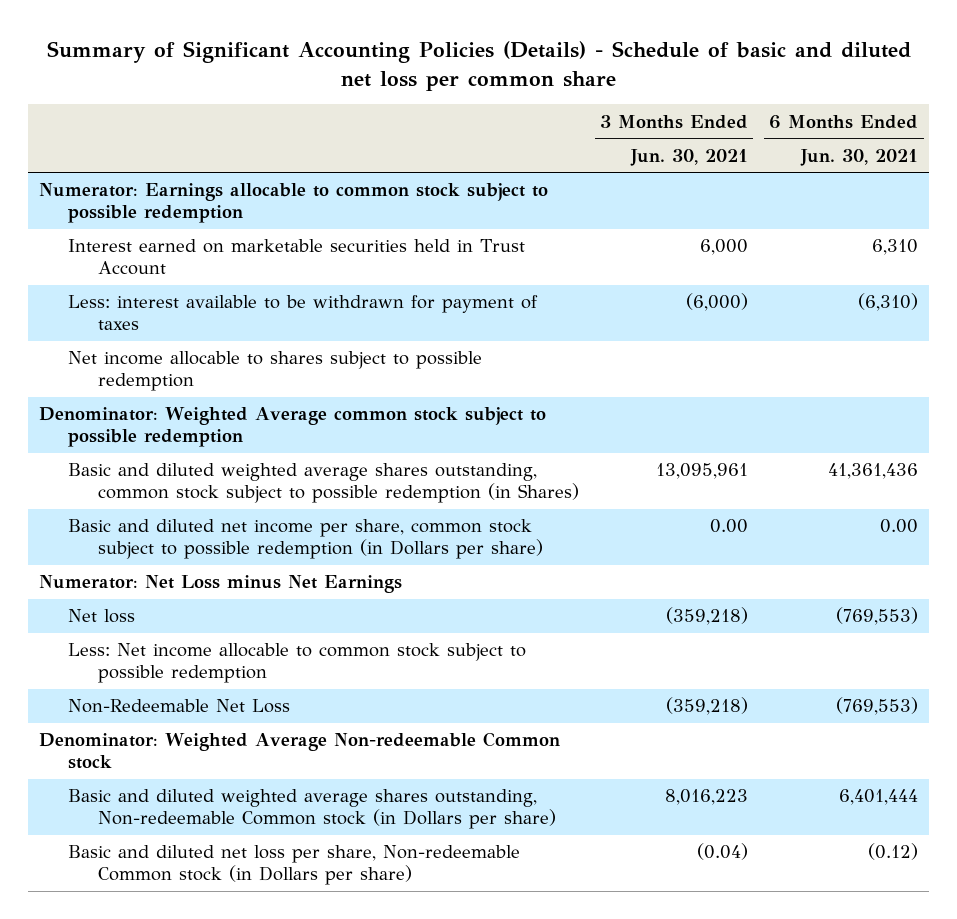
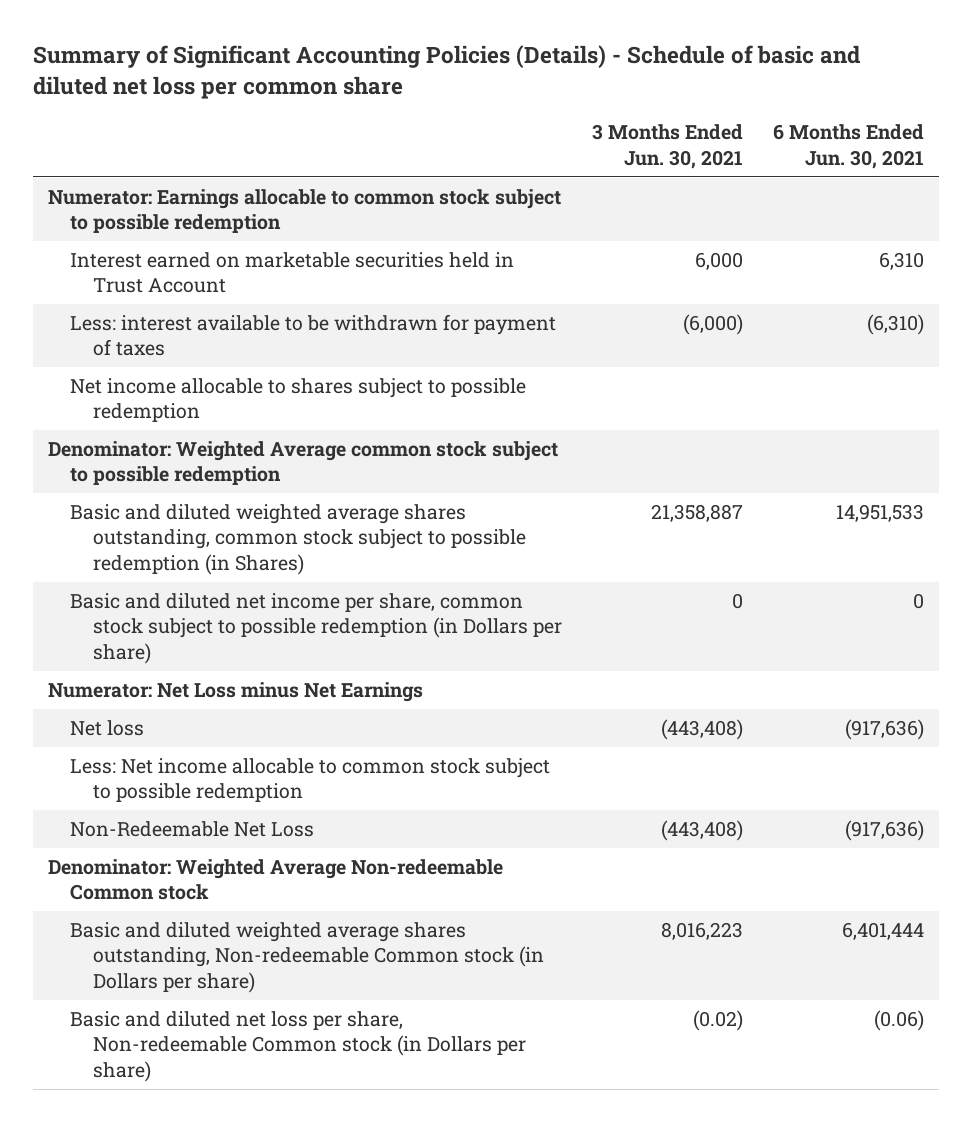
- Basic and diluted weighted average shares outstanding, common stock subject to possible redemption (in Shares) | 13,095,961 | 41,361,436
- Basic and diluted net income per share, common stock subject to possible redemption (in Dollars per share) | 0.00 | 0.00
+ Basic and diluted weighted average shares outstanding, common stock subject to possible redemption (in Shares) | 21,358,887 | 14,951,533
+ Basic and diluted net income per share, common stock subject to possible redemption (in Dollars per share) | 0 | 0
- Net loss | (359,218) | (769,553)
+ Net loss | (443,408) | (917,636)
- Non-Redeemable Net Loss | (359,218) | (769,553)
+ Non-Redeemable Net Loss | (443,408) | (917,636)
- Basic and diluted net loss per share, Non-redeemable Common stock (in Dollars per share) | (0.04) | (0.12)
+ Basic and diluted net loss per share, Non-redeemable Common stock (in Dollars per share) | (0.02) | (0.06)

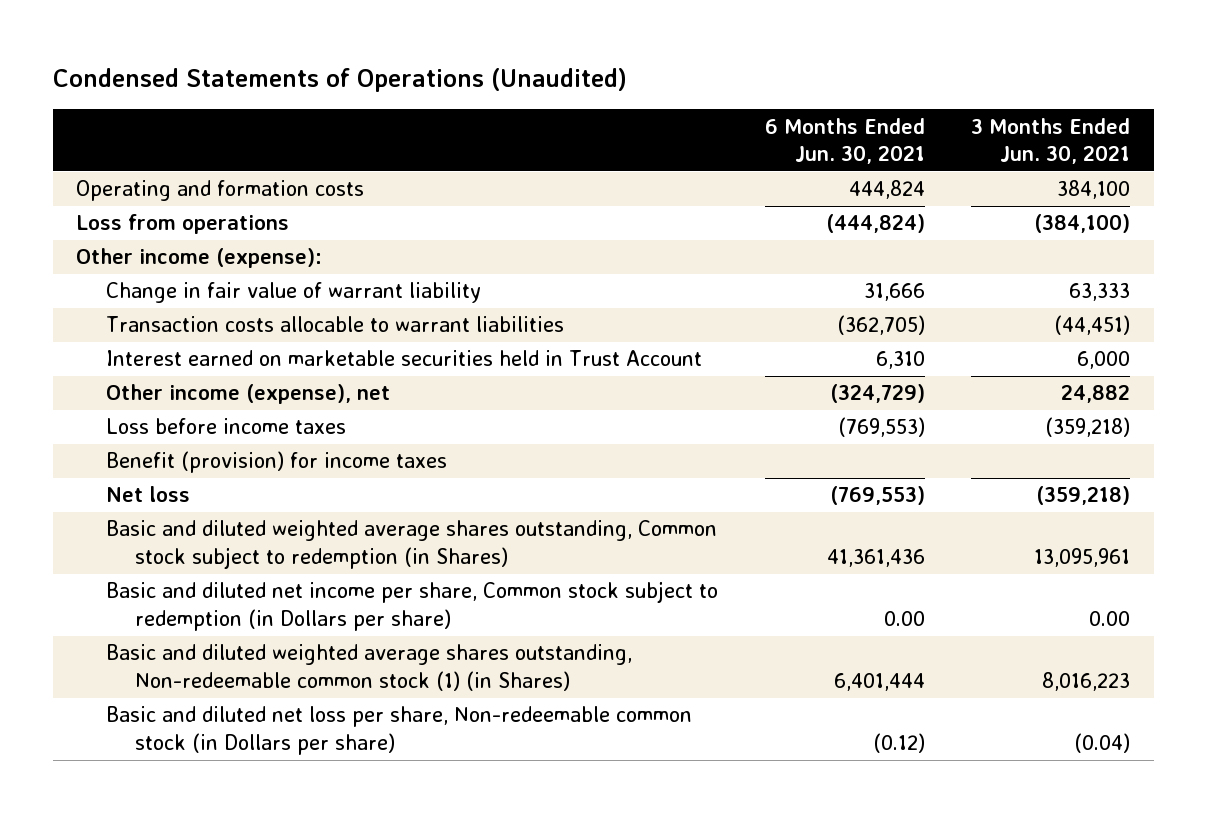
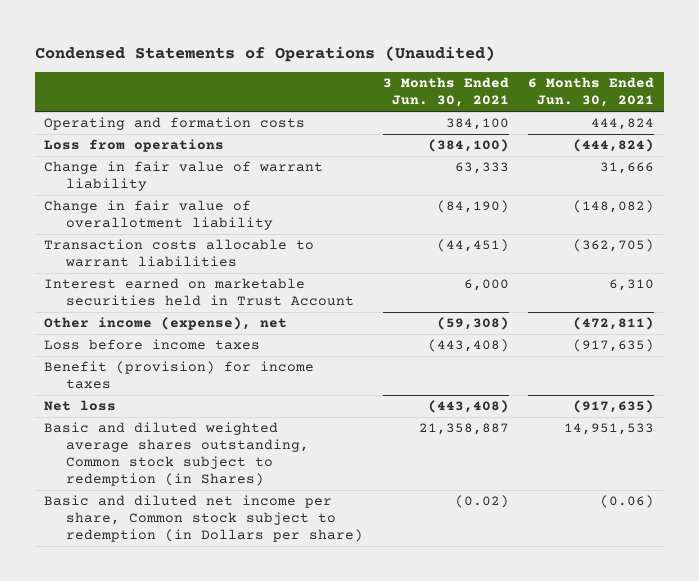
- | 6 Months Ended Jun. 30, 2021 | 3 Months Ended Jun. 30, 2021
+ | 3 Months Ended Jun. 30, 2021 | 6 Months Ended Jun. 30, 2021
- Other income (expense):
+ Change in fair value of overallotment liability | (84,190) | (148,082)
- Other income (expense), net | (324,729) | 24,882
- Loss before income taxes | (769,553) | (359,218)
+ Other income (expense), net | (59,308) | (472,811)
+ Loss before income taxes | (443,408) | (917,635)
- Net loss | (769,553) | (359,218)
- Basic and diluted weighted average shares outstanding, Common stock subject to redemption (in Shares) | 41,361,436 | 13,095,961
- Basic and diluted net income per share, Common stock subject to redemption (in Dollars per share) | 0.00 | 0.00
- Basic and diluted weighted average shares outstanding, Non-redeemable common stock (1) (in Shares) | 6,401,444 | 8,016,223
- Basic and diluted net loss per share, Non-redeemable common stock (in Dollars per share) | (0.12) | (0.04)
+ Net loss | (443,408) | (917,635)
+ Basic and diluted weighted average shares outstanding, Common stock subject to redemption (in Shares) | 21,358,887 | 14,951,533
+ Basic and diluted net income per share, Common stock subject to redemption (in Dollars per share) | (0.02) | (0.06)

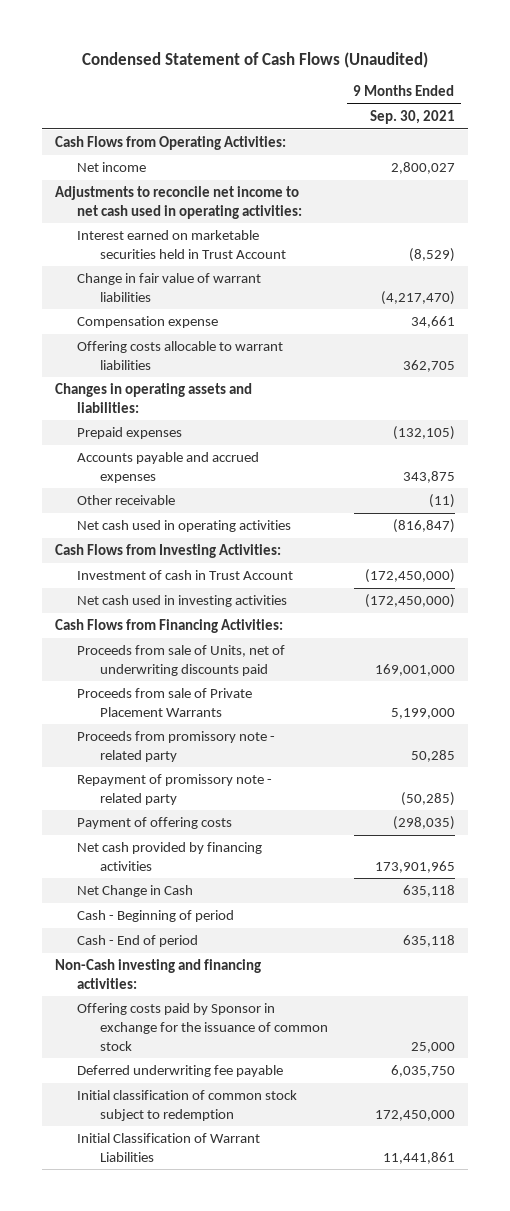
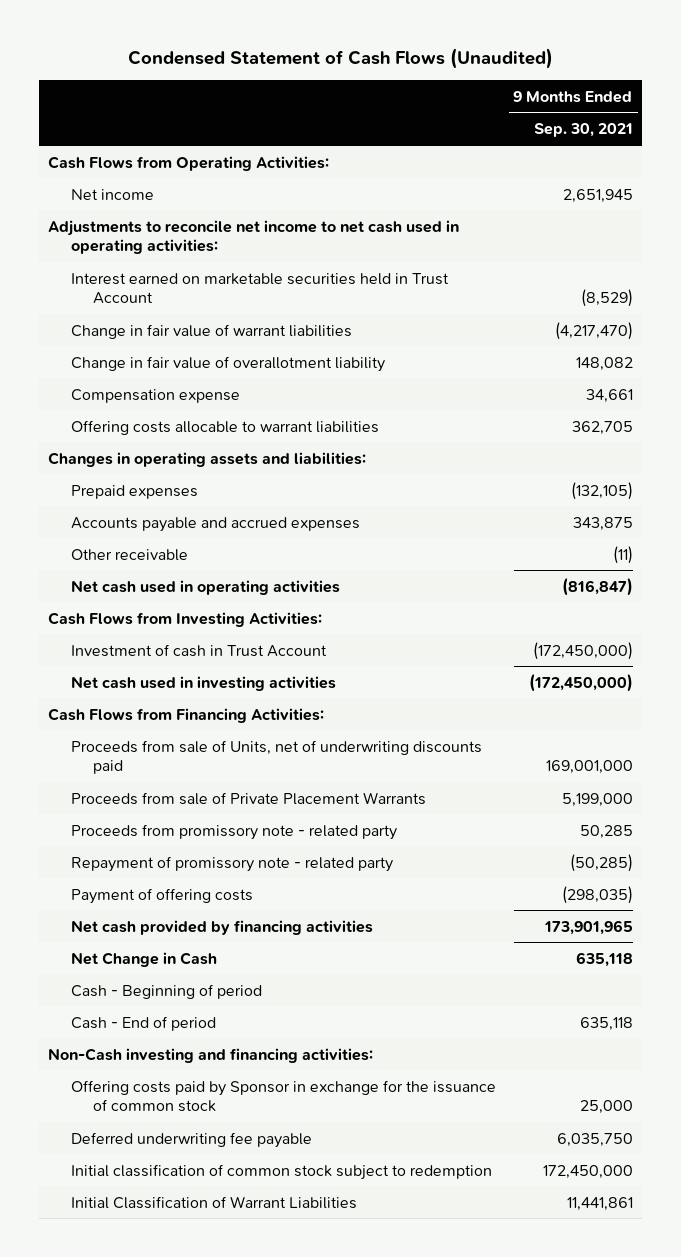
- Net income | 2,800,027
+ Net income | 2,651,945
+ Change in fair value of overallotment liability | 148,082

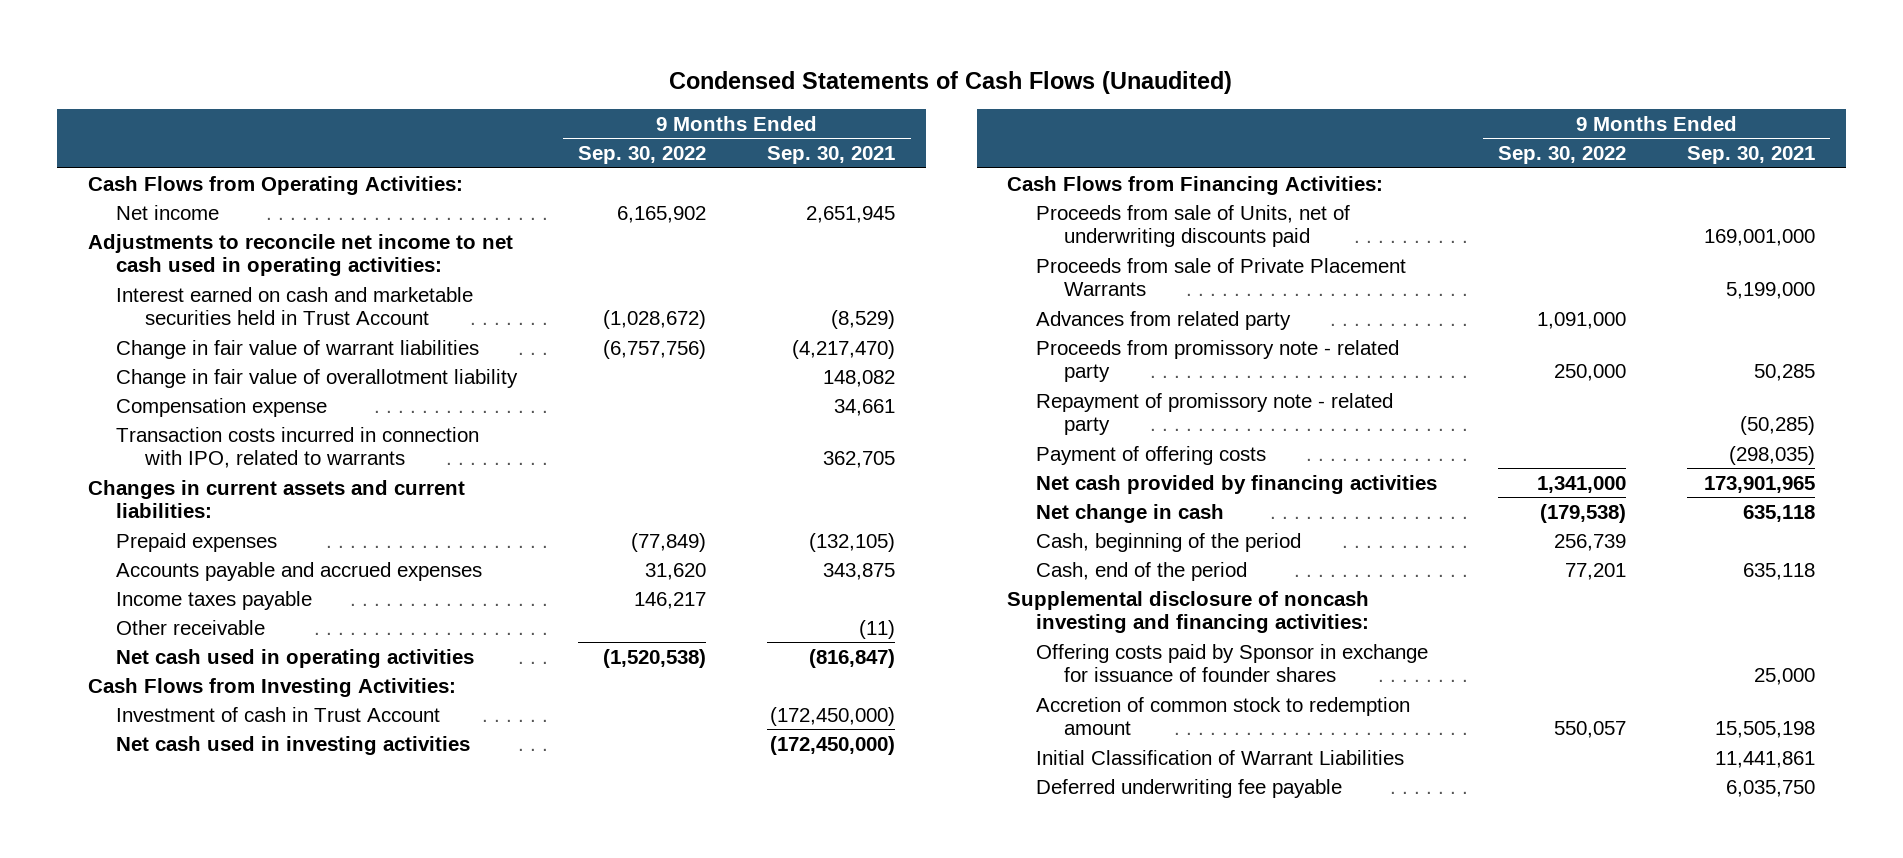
- Condensed Statement of Cash Flows (Unaudited)
+ Condensed Statements of Cash Flows (Unaudited)
- | 9 Months Ended Sep. 30, 2021
+ | 9 Months Ended Sep. 30, 2022 | 9 Months Ended Sep. 30, 2021
- Interest earned on marketable securities held in Trust Account | (8,529)
+ Interest earned on cash and marketable securities held in Trust Account | (1,028,672) | (8,529)
- Offering costs allocable to warrant liabilities | 362,705
- Changes in operating assets and liabilities:
+ Transaction costs incurred in connection with IPO, related to warrants | | 362,705
+ Changes in current assets and current liabilities:
+ Income taxes payable | 146,217 |
+ Advances from related party | 1,091,000 |
- Net Change in Cash | 635,118
- Cash - Beginning of period
- Cash - End of period | 635,118
- Non-Cash investing and financing activities:
- Offering costs paid by Sponsor in exchange for the issuance of common stock | 25,000
- Initial classification of common stock subject to redemption | 172,450,000
+ Net change in cash | (179,538) | 635,118
+ Cash, beginning of the period | 256,739 |
+ Cash, end of the period | 77,201 | 635,118
+ Supplemental disclosure of noncash investing and financing activities:
+ Offering costs paid by Sponsor in exchange for issuance of founder shares | | 25,000
+ Accretion of common stock to redemption amount | 550,057 | 15,505,198
moved down: Deferred underwriting fee payable | | 6,035,750

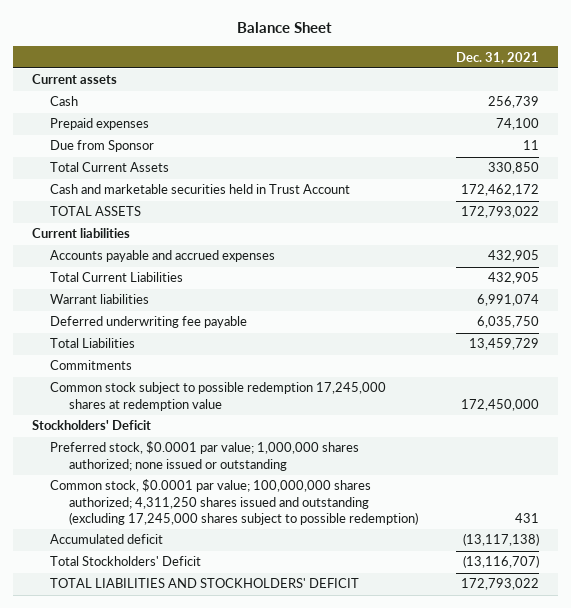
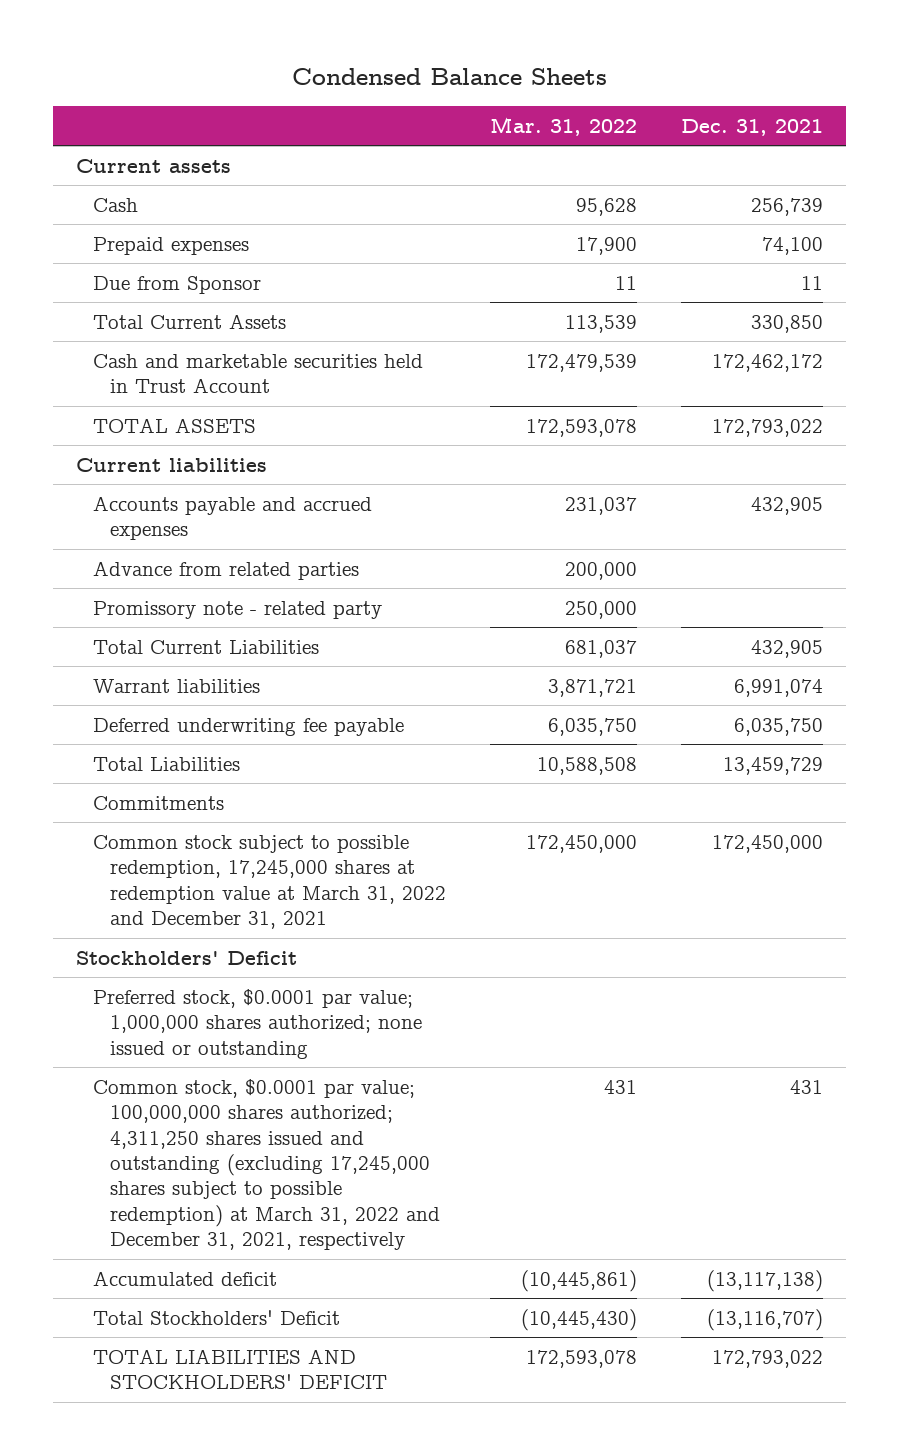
- Balance Sheet
+ Condensed Balance Sheets
- | Dec. 31, 2021
+ | Mar. 31, 2022 | Dec. 31, 2021
+ Advance from related parties | 200,000 |
+ Promissory note - related party | 250,000 |
- Common stock subject to possible redemption 17,245,000 shares at redemption value | 172,450,000
+ Common stock subject to possible redemption, 17,245,000 shares at redemption value at March 31, 2022 and December 31, 2021 | 172,450,000 | 172,450,000
- Common stock, $0.0001 par value; 100,000,000 shares authorized; 4,311,250 shares issued and outstanding (excluding 17,245,000 shares subject to possible redemption) | 431
+ Common stock, $0.0001 par value; 100,000,000 shares authorized; 4,311,250 shares issued and outstanding (excluding 17,245,000 shares subject to possible redemption) at March 31, 2022 and December 31, 2021, respectively | 431 | 431

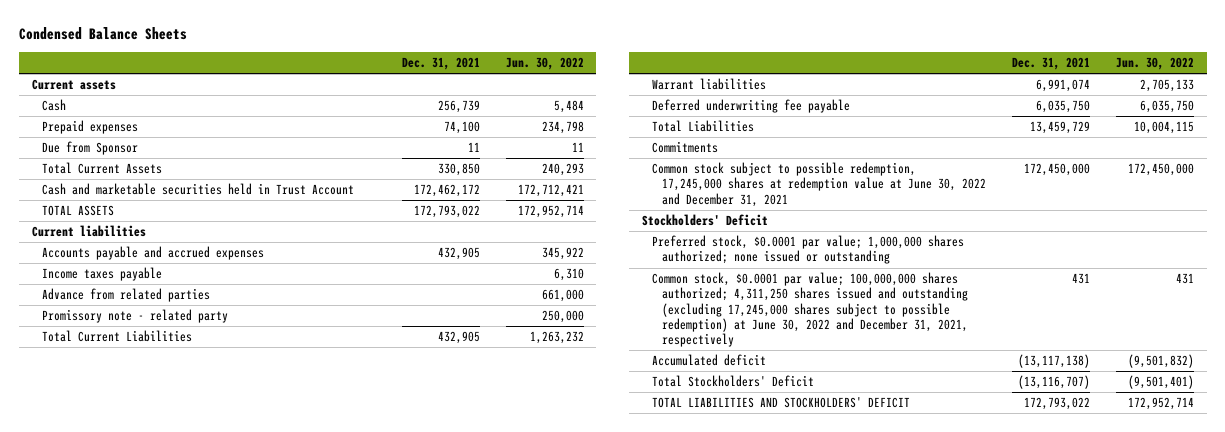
- | Mar. 31, 2022 | Dec. 31, 2021
+ | Dec. 31, 2021 | Jun. 30, 2022
+ Income taxes payable | | 6,310
- Common stock subject to possible redemption, 17,245,000 shares at redemption value at March 31, 2022 and December 31, 2021 | 172,450,000 | 172,450,000
+ Common stock subject to possible redemption, 17,245,000 shares at redemption value at June 30, 2022 and December 31, 2021 | 172,450,000 | 172,450,000
- Common stock, $0.0001 par value; 100,000,000 shares authorized; 4,311,250 shares issued and outstanding (excluding 17,245,000 shares subject to possible redemption) at March 31, 2022 and December 31, 2021, respectively | 431 | 431
+ Common stock, $0.0001 par value; 100,000,000 shares authorized; 4,311,250 shares issued and outstanding (excluding 17,245,000 shares subject to possible redemption) at June 30, 2022 and December 31, 2021, respectively | 431 | 431

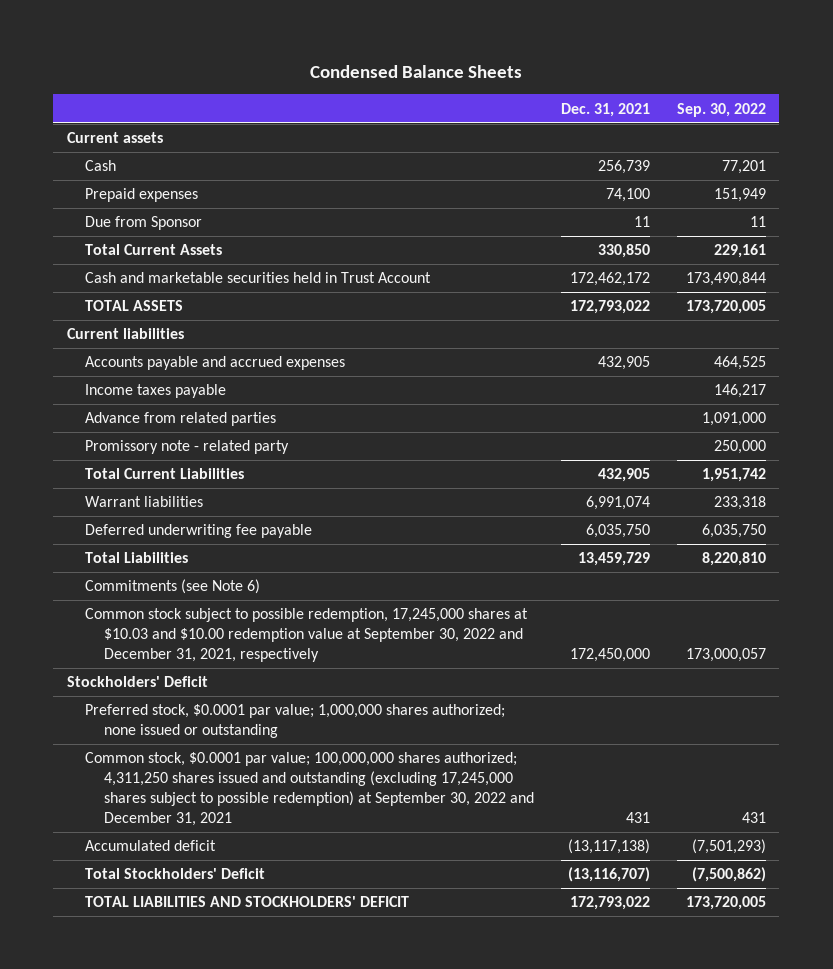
- | Dec. 31, 2021 | Jun. 30, 2022
+ | Dec. 31, 2021 | Sep. 30, 2022
- Commitments
- Common stock subject to possible redemption, 17,245,000 shares at redemption value at June 30, 2022 and December 31, 2021 | 172,450,000 | 172,450,000
+ Commitments (see Note 6)
+ Common stock subject to possible redemption, 17,245,000 shares at $10.03 and $10.00 redemption value at September 30, 2022 and December 31, 2021, respectively | 172,450,000 | 173,000,057
- Common stock, $0.0001 par value; 100,000,000 shares authorized; 4,311,250 shares issued and outstanding (excluding 17,245,000 shares subject to possible redemption) at June 30, 2022 and December 31, 2021, respectively | 431 | 431
+ Common stock, $0.0001 par value; 100,000,000 shares authorized; 4,311,250 shares issued and outstanding (excluding 17,245,000 shares subject to possible redemption) at September 30, 2022 and December 31, 2021 | 431 | 431

